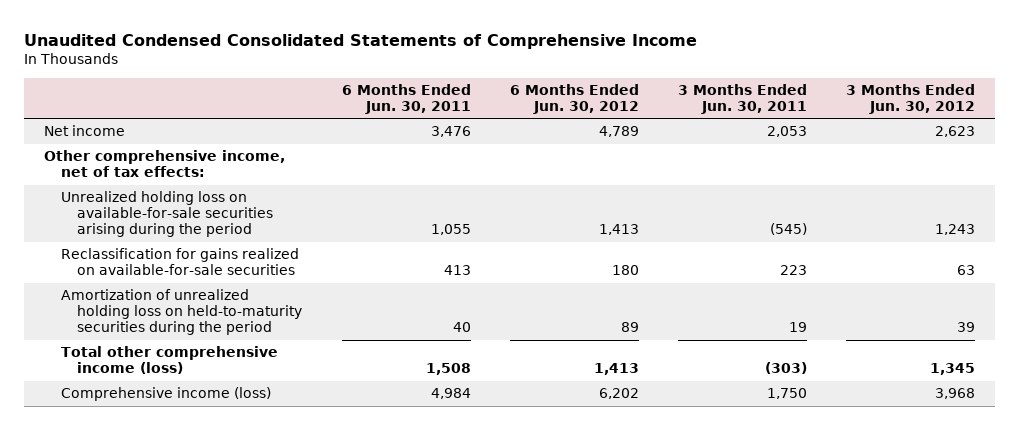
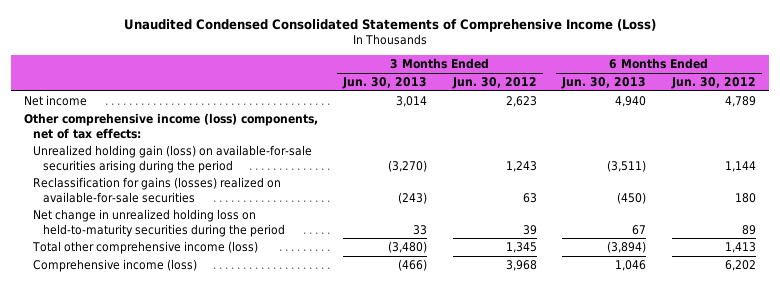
- Unaudited Condensed Consolidated Statements of Comprehensive Income
+ Unaudited Condensed Consolidated Statements of Comprehensive Income (Loss)
- | 6 Months Ended Jun. 30, 2011 | 6 Months Ended Jun. 30, 2012 | 3 Months Ended Jun. 30, 2011 | 3 Months Ended Jun. 30, 2012
+ | 3 Months Ended Jun. 30, 2013 | 3 Months Ended Jun. 30, 2012 | 6 Months Ended Jun. 30, 2013 | 6 Months Ended Jun. 30, 2012
- Other comprehensive income, net of tax effects:
- Unrealized holding loss on available-for-sale securities arising during the period | 1,055 | 1,413 | (545) | 1,243
- Reclassification for gains realized on available-for-sale securities | 413 | 180 | 223 | 63
- Amortization of unrealized holding loss on held-to-maturity securities during the period | 40 | 89 | 19 | 39
+ Other comprehensive income (loss) components, net of tax effects:
+ Unrealized holding gain (loss) on available-for-sale securities arising during the period | (3,270) | 1,243 | (3,511) | 1,144
+ Reclassification for gains (losses) realized on available-for-sale securities | (243) | 63 | (450) | 180
+ Net change in unrealized holding loss on held-to-maturity securities during the period | 33 | 39 | 67 | 89

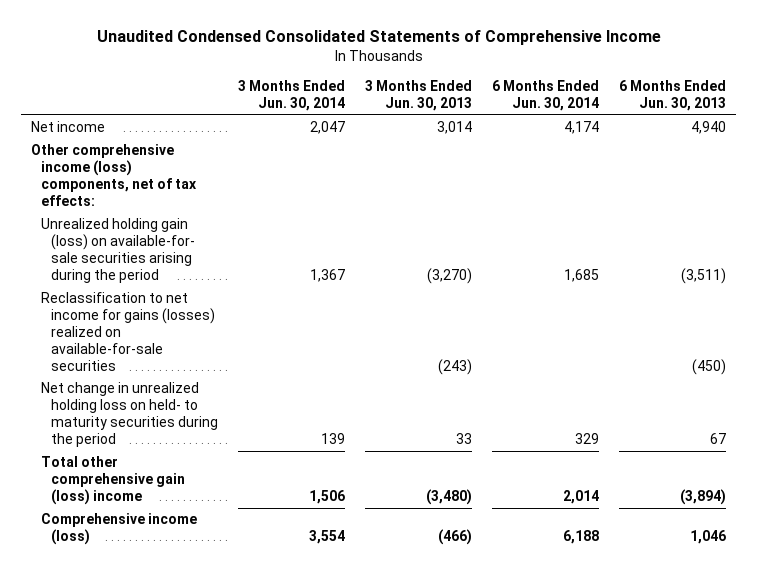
- Unaudited Condensed Consolidated Statements of Comprehensive Income (Loss)
+ Unaudited Condensed Consolidated Statements of Comprehensive Income
- | 3 Months Ended Jun. 30, 2013 | 3 Months Ended Jun. 30, 2012 | 6 Months Ended Jun. 30, 2013 | 6 Months Ended Jun. 30, 2012
+ | 3 Months Ended Jun. 30, 2014 | 3 Months Ended Jun. 30, 2013 | 6 Months Ended Jun. 30, 2014 | 6 Months Ended Jun. 30, 2013
- Unrealized holding gain (loss) on available-for-sale securities arising during the period | (3,270) | 1,243 | (3,511) | 1,144
- Reclassification for gains (losses) realized on available-for-sale securities | (243) | 63 | (450) | 180
- Net change in unrealized holding loss on held-to-maturity securities during the period | 33 | 39 | 67 | 89
- Total other comprehensive income (loss) | (3,480) | 1,345 | (3,894) | 1,413
+ Unrealized holding gain (loss) on available-for- sale securities arising during the period | 1,367 | (3,270) | 1,685 | (3,511)
+ Reclassification to net income for gains (losses) realized on available-for-sale securities | | (243) | | (450)
+ Net change in unrealized holding loss on held- to maturity securities during the period | 139 | 33 | 329 | 67
+ Total other comprehensive gain (loss) income | 1,506 | (3,480) | 2,014 | (3,894)

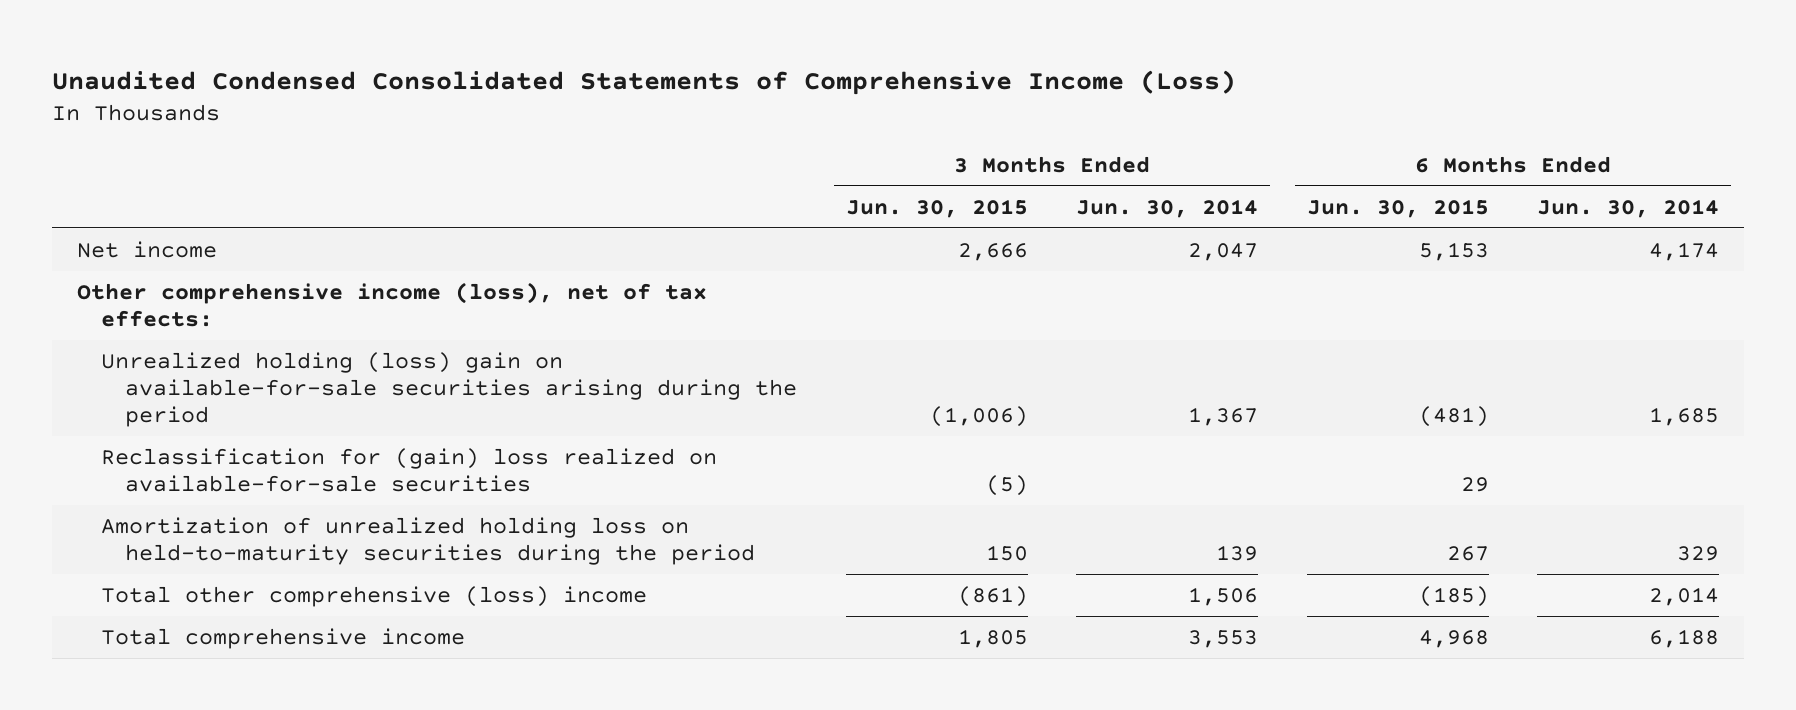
- Unaudited Condensed Consolidated Statements of Comprehensive Income
+ Unaudited Condensed Consolidated Statements of Comprehensive Income (Loss)
- | 3 Months Ended Jun. 30, 2014 | 3 Months Ended Jun. 30, 2013 | 6 Months Ended Jun. 30, 2014 | 6 Months Ended Jun. 30, 2013
+ | 3 Months Ended Jun. 30, 2015 | 3 Months Ended Jun. 30, 2014 | 6 Months Ended Jun. 30, 2015 | 6 Months Ended Jun. 30, 2014
- Other comprehensive income (loss) components, net of tax effects:
- Unrealized holding gain (loss) on available-for- sale securities arising during the period | 1,367 | (3,270) | 1,685 | (3,511)
- Reclassification to net income for gains (losses) realized on available-for-sale securities | | (243) | | (450)
- Net change in unrealized holding loss on held- to maturity securities during the period | 139 | 33 | 329 | 67
- Total other comprehensive gain (loss) income | 1,506 | (3,480) | 2,014 | (3,894)
- Comprehensive income (loss) | 3,554 | (466) | 6,188 | 1,046
+ Other comprehensive income (loss), net of tax effects:
+ Unrealized holding (loss) gain on available-for-sale securities arising during the period | (1,006) | 1,367 | (481) | 1,685
+ Reclassification for (gain) loss realized on available-for-sale securities | (5) | | 29 |
+ Amortization of unrealized holding loss on held-to-maturity securities during the period | 150 | 139 | 267 | 329
+ Total other comprehensive (loss) income | (861) | 1,506 | (185) | 2,014
+ Total comprehensive income | 1,805 | 3,553 | 4,968 | 6,188

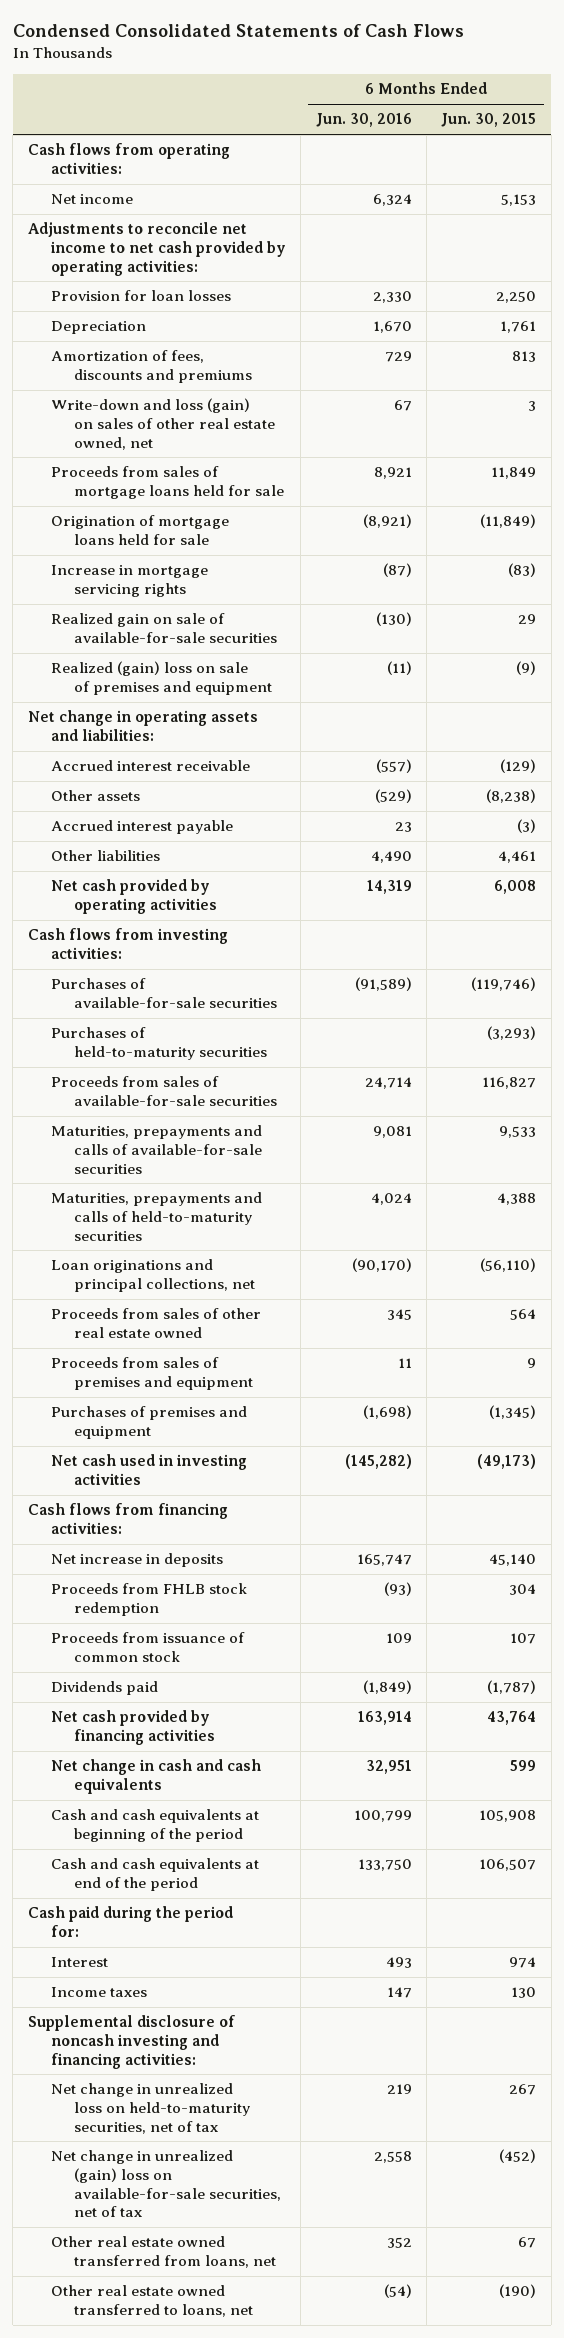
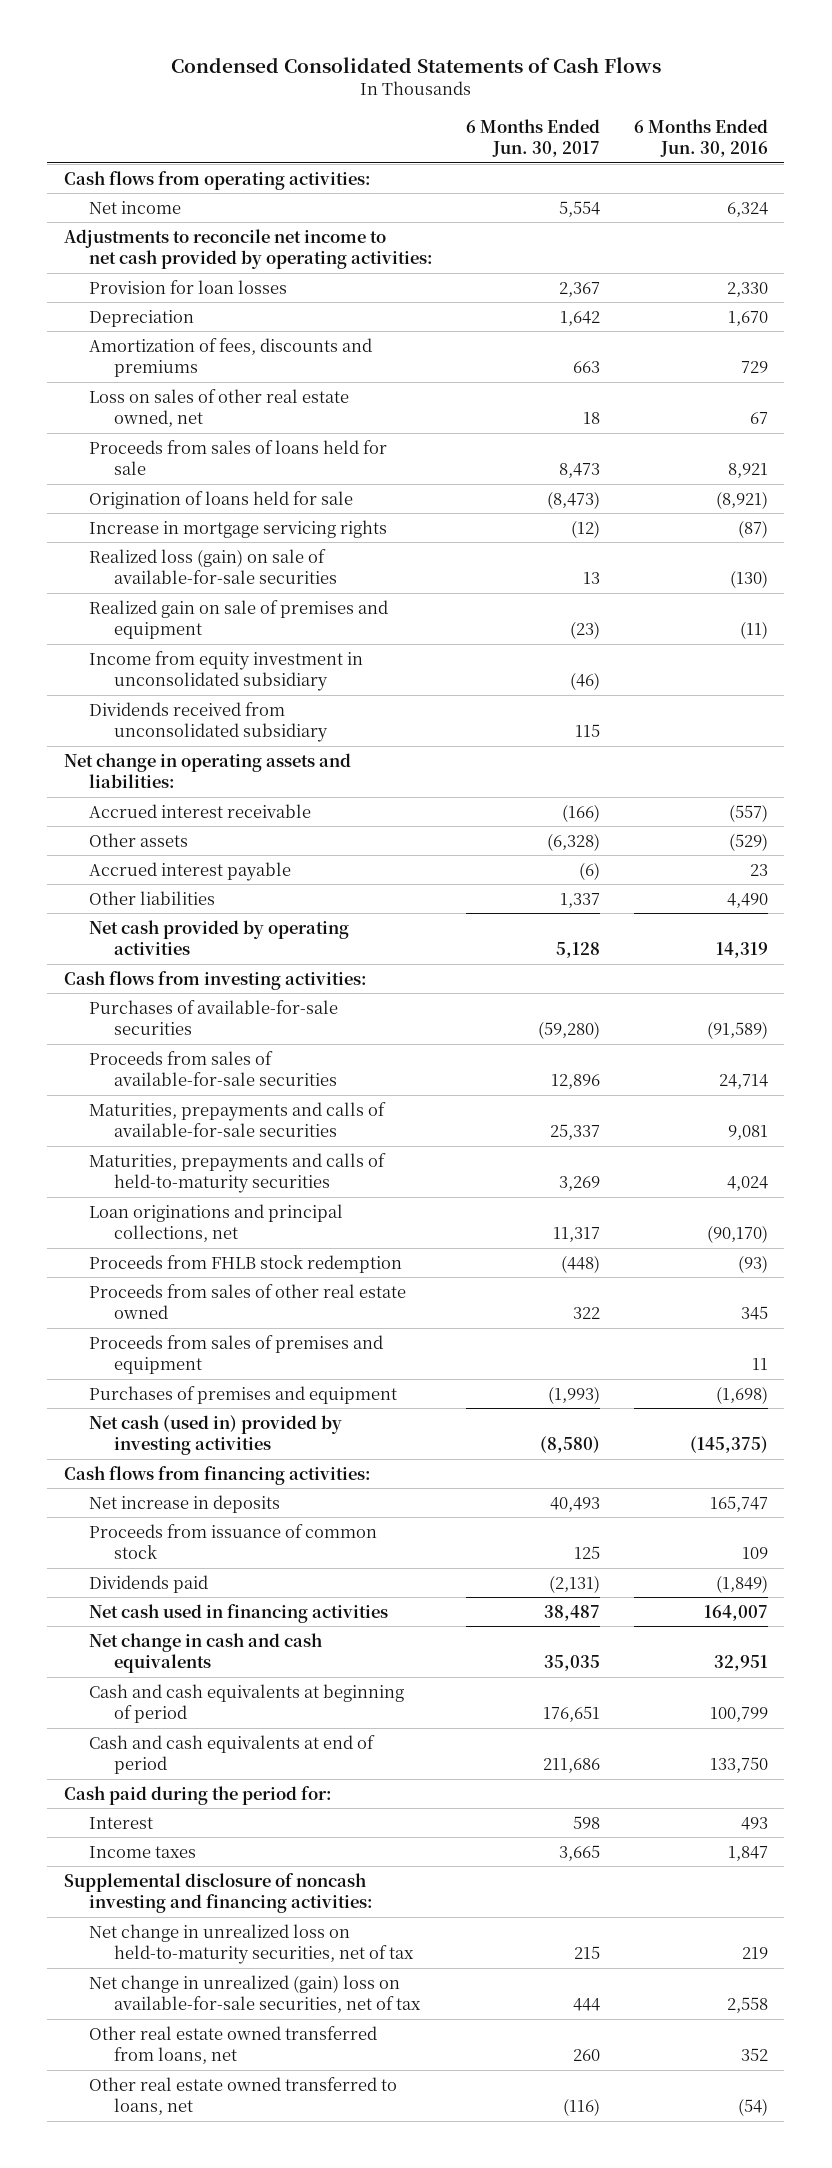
- | 6 Months Ended Jun. 30, 2016 | 6 Months Ended Jun. 30, 2015
+ | 6 Months Ended Jun. 30, 2017 | 6 Months Ended Jun. 30, 2016
- Write-down and loss (gain) on sales of other real estate owned, net | 67 | 3
- Proceeds from sales of mortgage loans held for sale | 8,921 | 11,849
- Origination of mortgage loans held for sale | (8,921) | (11,849)
+ Loss on sales of other real estate owned, net | 18 | 67
+ Proceeds from sales of loans held for sale | 8,473 | 8,921
+ Origination of loans held for sale | (8,473) | (8,921)
- Realized gain on sale of available-for-sale securities | (130) | 29
- Realized (gain) loss on sale of premises and equipment | (11) | (9)
+ Realized loss (gain) on sale of available-for-sale securities | 13 | (130)
+ Realized gain on sale of premises and equipment | (23) | (11)
+ Income from equity investment in unconsolidated subsidiary | (46) |
+ Dividends received from unconsolidated subsidiary | 115 |
- Purchases of held-to-maturity securities | | (3,293)
moved up: Proceeds from FHLB stock redemption | (448) | (93)
- Net cash used in investing activities | (145,282) | (49,173)
+ Net cash (used in) provided by investing activities | (8,580) | (145,375)
- Net cash provided by financing activities | 163,914 | 43,764
+ Net cash used in financing activities | 38,487 | 164,007
- Cash and cash equivalents at beginning of the period | 100,799 | 105,908
- Cash and cash equivalents at end of the period | 133,750 | 106,507
+ Cash and cash equivalents at beginning of period | 176,651 | 100,799
+ Cash and cash equivalents at end of period | 211,686 | 133,750
- Income taxes | 147 | 130
+ Income taxes | 3,665 | 1,847

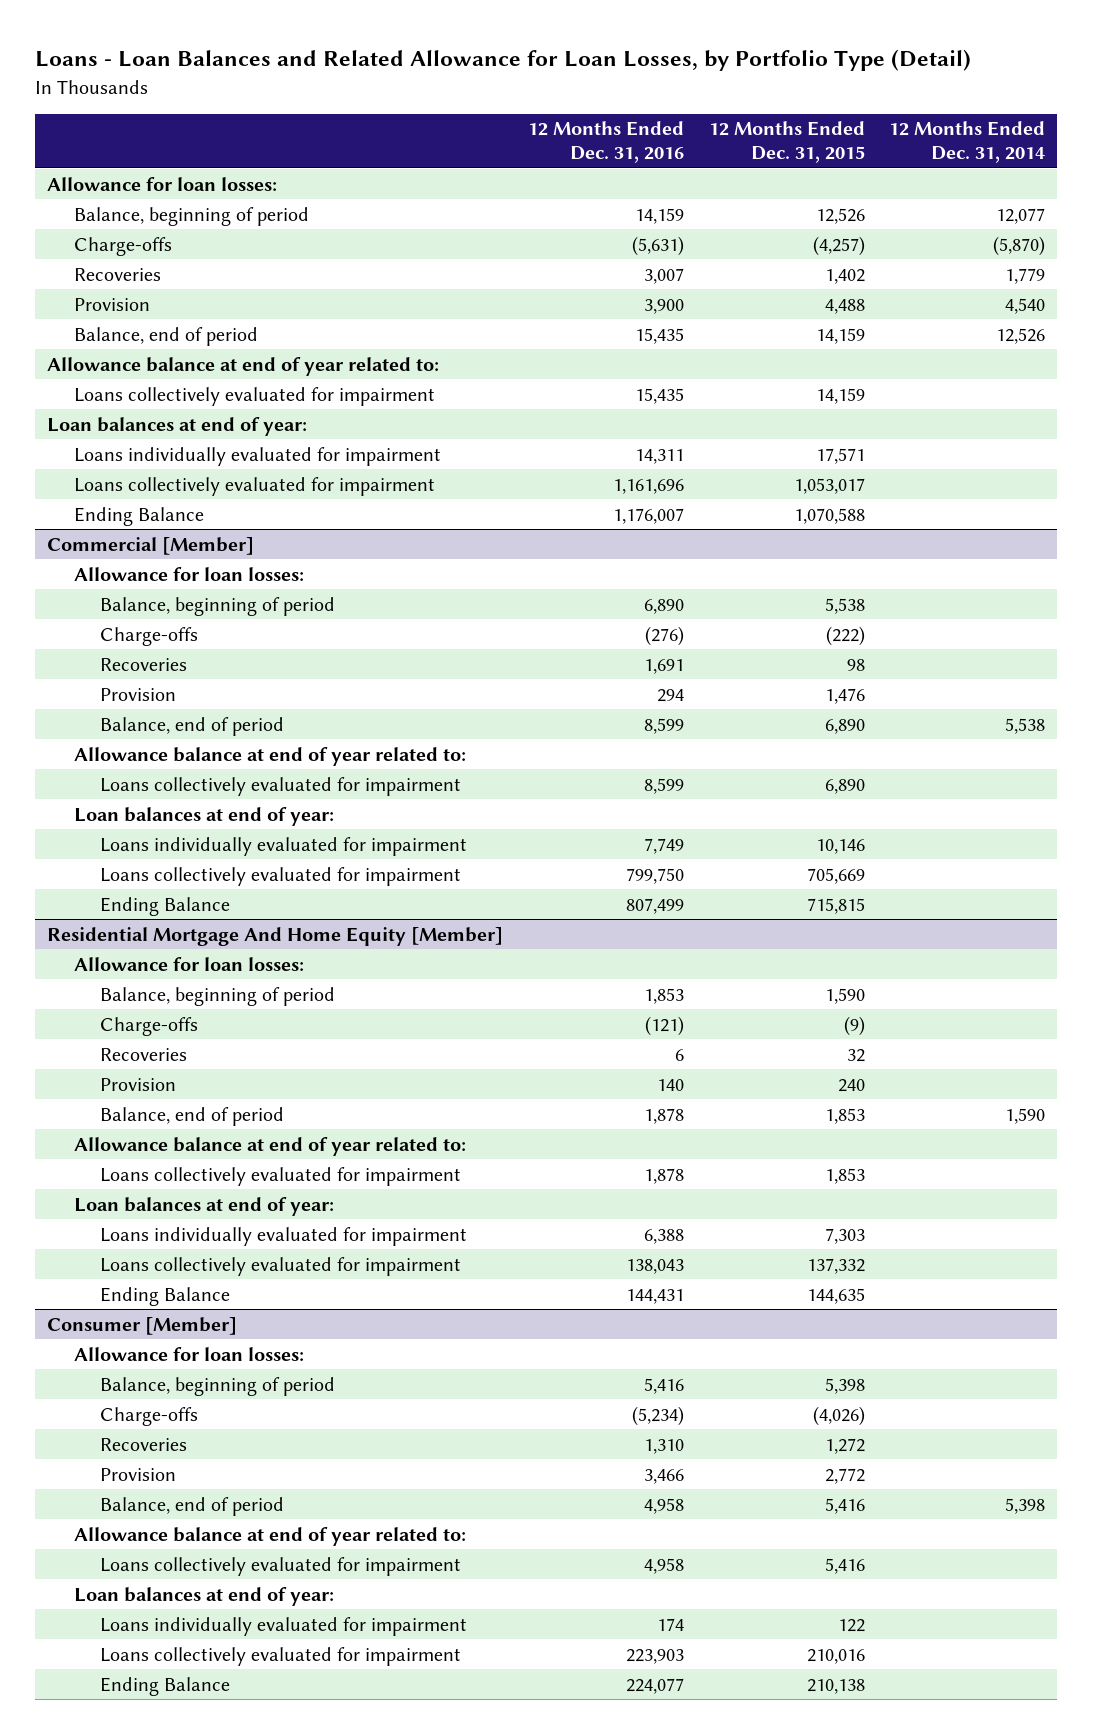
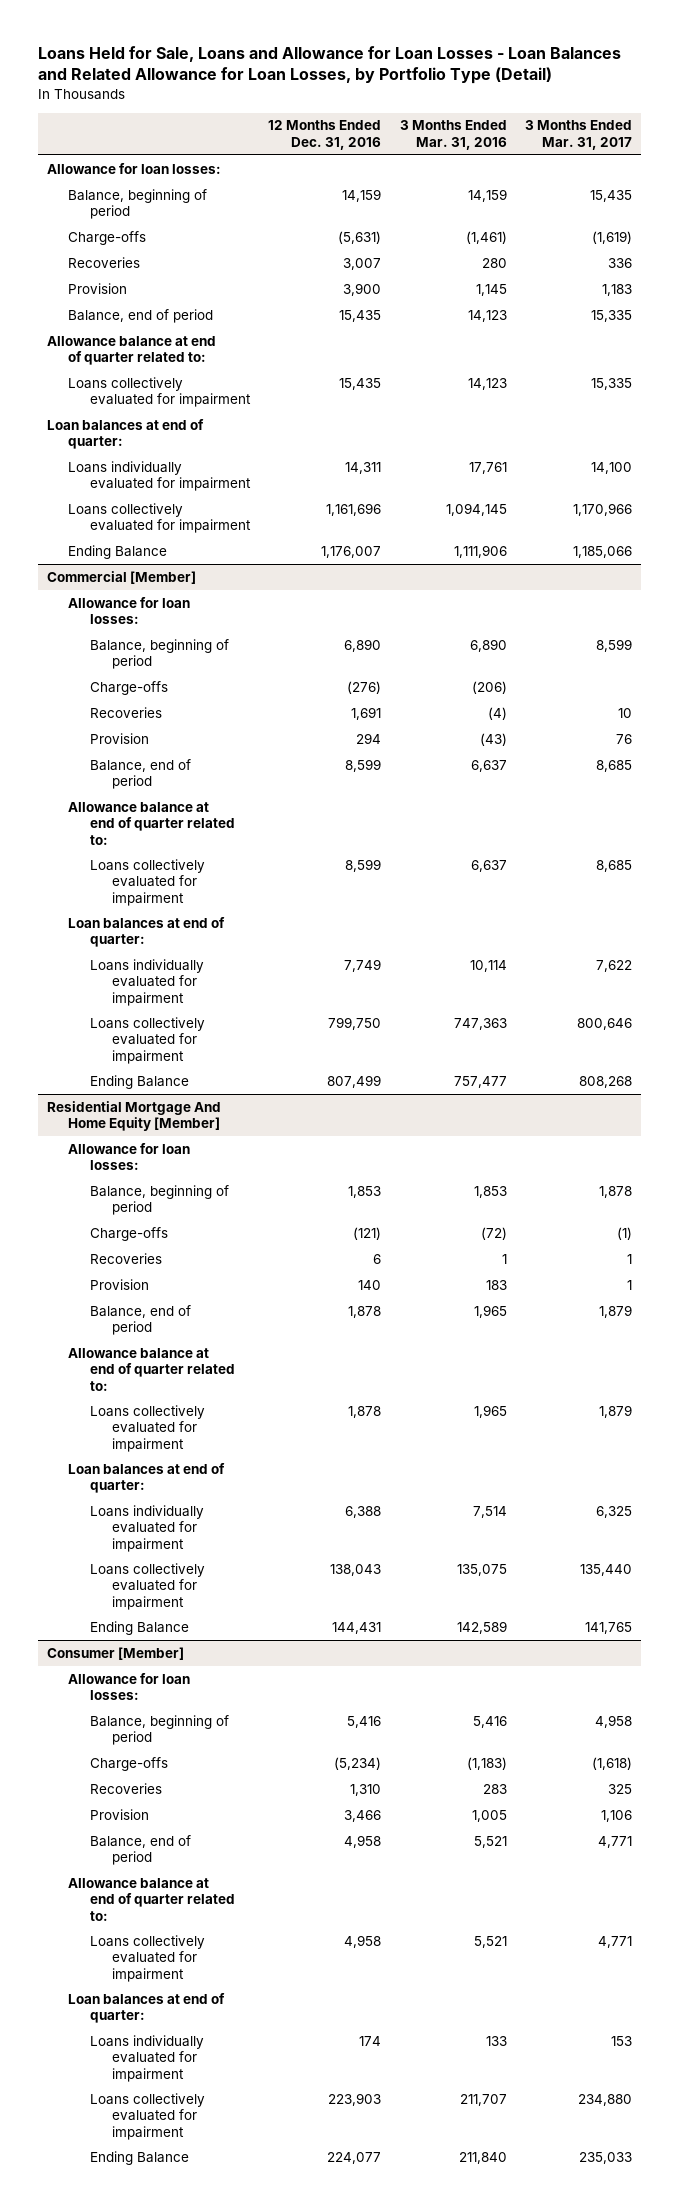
- Loans - Loan Balances and Related Allowance for Loan Losses, by Portfolio Type (Detail)
+ Loans Held for Sale, Loans and Allowance for Loan Losses - Loan Balances and Related Allowance for Loan Losses, by Portfolio Type (Detail)
- | 12 Months Ended Dec. 31, 2016 | 12 Months Ended Dec. 31, 2015 | 12 Months Ended Dec. 31, 2014
+ | 12 Months Ended Dec. 31, 2016 | 3 Months Ended Mar. 31, 2016 | 3 Months Ended Mar. 31, 2017
- Allowance balance at end of year related to:
+ Allowance balance at end of quarter related to:
- Loan balances at end of year:
+ Loan balances at end of quarter:
@ Commercial [Member]
- Allowance balance at end of year related to:
+ Allowance balance at end of quarter related to:
- Loan balances at end of year:
+ Loan balances at end of quarter:
@ Residential Mortgage And Home Equity [Member]
- Allowance balance at end of year related to:
+ Allowance balance at end of quarter related to:
- Loan balances at end of year:
+ Loan balances at end of quarter:
@ Consumer [Member]
- Allowance balance at end of year related to:
+ Allowance balance at end of quarter related to:
- Loan balances at end of year:
+ Loan balances at end of quarter:

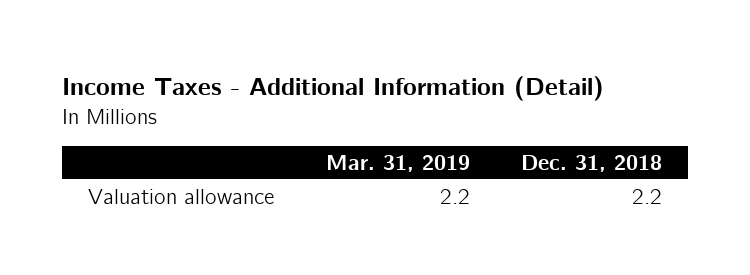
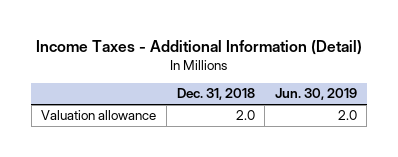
- | Mar. 31, 2019 | Dec. 31, 2018
+ | Dec. 31, 2018 | Jun. 30, 2019
- Valuation allowance | 2.2 | 2.2
+ Valuation allowance | 2.0 | 2.0

